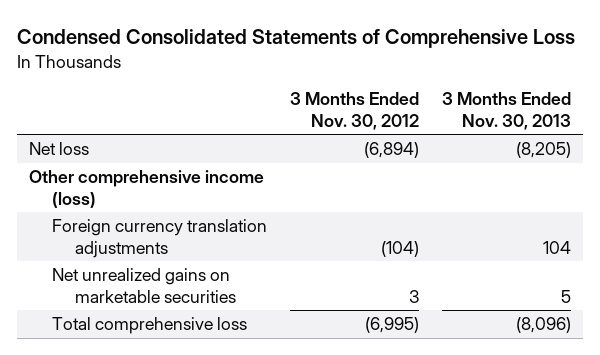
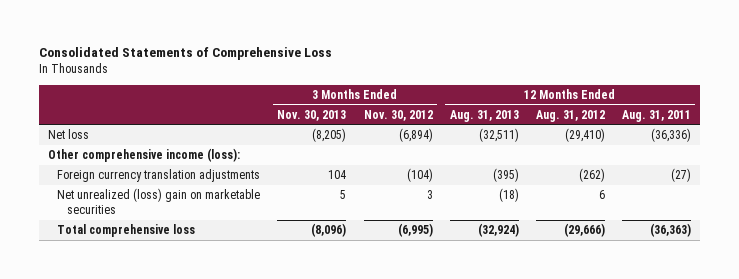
- Condensed Consolidated Statements of Comprehensive Loss
+ Consolidated Statements of Comprehensive Loss
- | 3 Months Ended Nov. 30, 2012 | 3 Months Ended Nov. 30, 2013
+ | 3 Months Ended Nov. 30, 2013 | 3 Months Ended Nov. 30, 2012 | 12 Months Ended Aug. 31, 2013 | 12 Months Ended Aug. 31, 2012 | 12 Months Ended Aug. 31, 2011
- Other comprehensive income (loss)
+ Other comprehensive income (loss):
- Net unrealized gains on marketable securities | 3 | 5
+ Net unrealized (loss) gain on marketable securities | 5 | 3 | (18) | 6 |

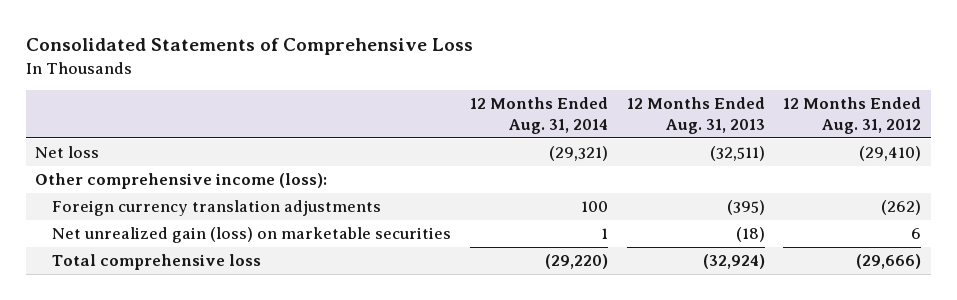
- | 3 Months Ended Nov. 30, 2013 | 3 Months Ended Nov. 30, 2012 | 12 Months Ended Aug. 31, 2013 | 12 Months Ended Aug. 31, 2012 | 12 Months Ended Aug. 31, 2011
+ | 12 Months Ended Aug. 31, 2014 | 12 Months Ended Aug. 31, 2013 | 12 Months Ended Aug. 31, 2012
- Net unrealized (loss) gain on marketable securities | 5 | 3 | (18) | 6 |
+ Net unrealized gain (loss) on marketable securities | 1 | (18) | 6

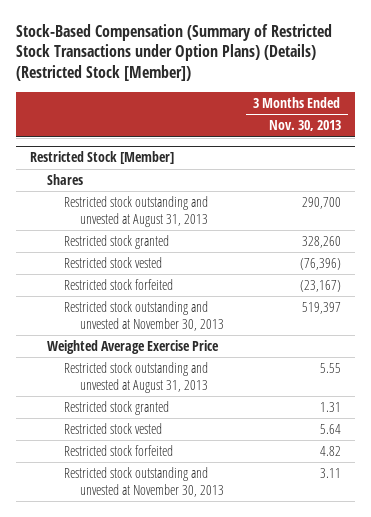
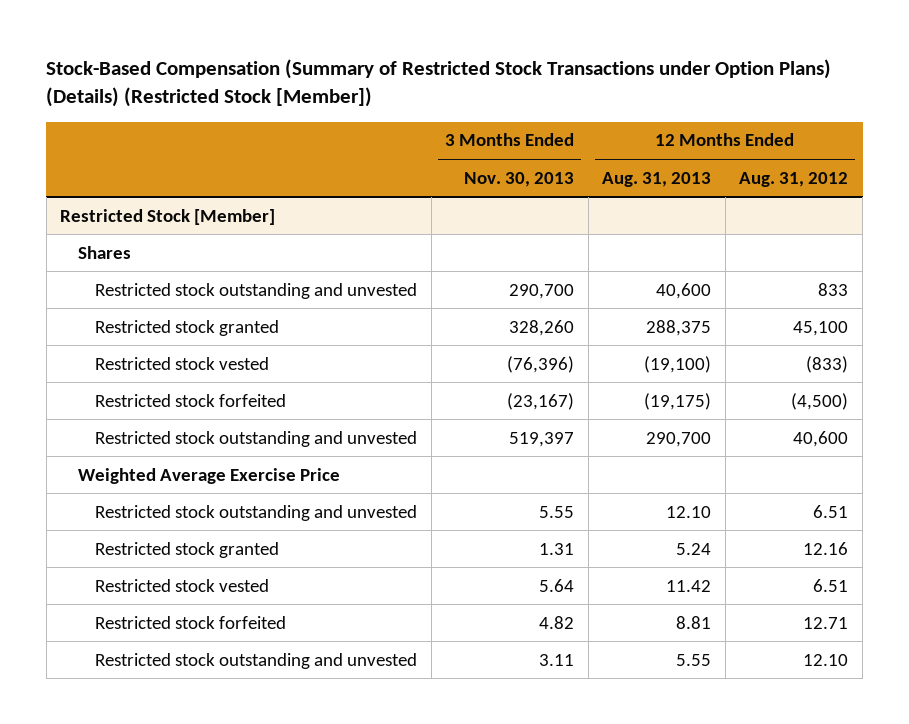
- | 3 Months Ended Nov. 30, 2013
+ | 3 Months Ended Nov. 30, 2013 | 12 Months Ended Aug. 31, 2013 | 12 Months Ended Aug. 31, 2012
@ Restricted Stock [Member]
- Restricted stock outstanding and unvested at August 31, 2013 | 290,700
+ Restricted stock outstanding and unvested | 290,700 | 40,600 | 833
- Restricted stock outstanding and unvested at November 30, 2013 | 519,397
+ Restricted stock outstanding and unvested | 519,397 | 290,700 | 40,600
- Restricted stock outstanding and unvested at August 31, 2013 | 5.55
+ Restricted stock outstanding and unvested | 5.55 | 12.10 | 6.51
- Restricted stock outstanding and unvested at November 30, 2013 | 3.11
+ Restricted stock outstanding and unvested | 3.11 | 5.55 | 12.10

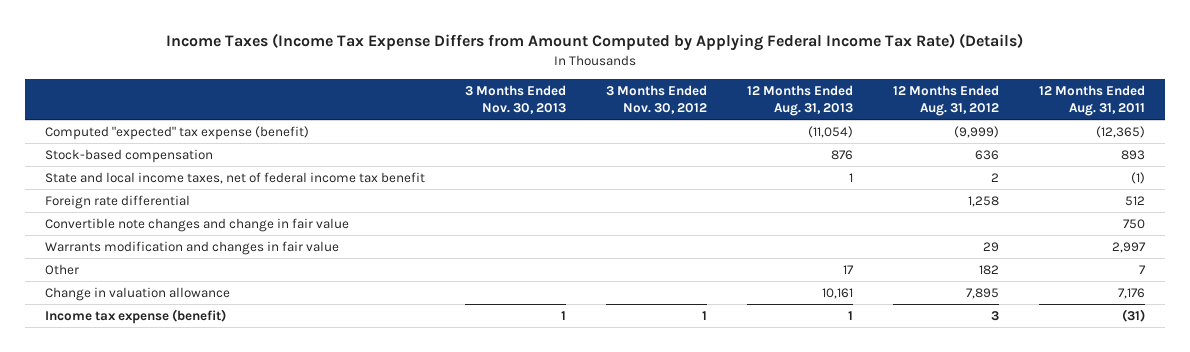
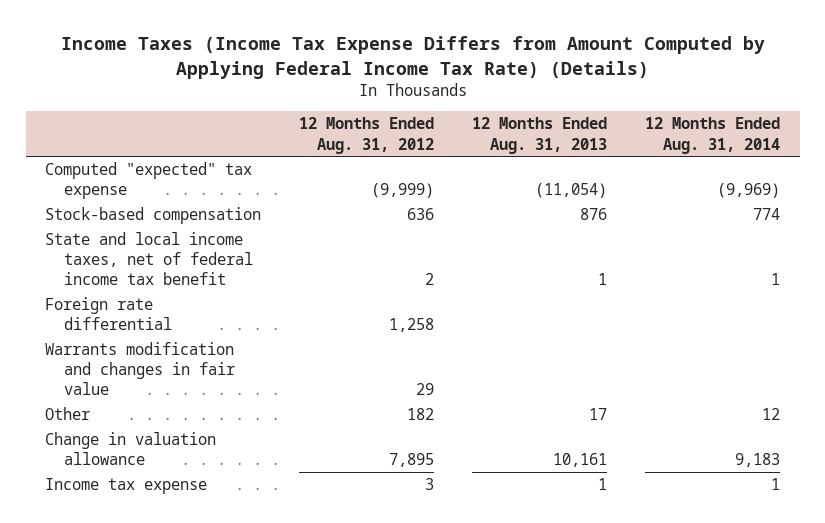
- | 3 Months Ended Nov. 30, 2013 | 3 Months Ended Nov. 30, 2012 | 12 Months Ended Aug. 31, 2013 | 12 Months Ended Aug. 31, 2012 | 12 Months Ended Aug. 31, 2011
+ | 12 Months Ended Aug. 31, 2012 | 12 Months Ended Aug. 31, 2013 | 12 Months Ended Aug. 31, 2014
- Computed "expected" tax expense (benefit) | | | (11,054) | (9,999) | (12,365)
+ Computed "expected" tax expense | (9,999) | (11,054) | (9,969)
- Convertible note changes and change in fair value | | | | | 750
- Income tax expense (benefit) | 1 | 1 | 1 | 3 | (31)
+ Income tax expense | 3 | 1 | 1

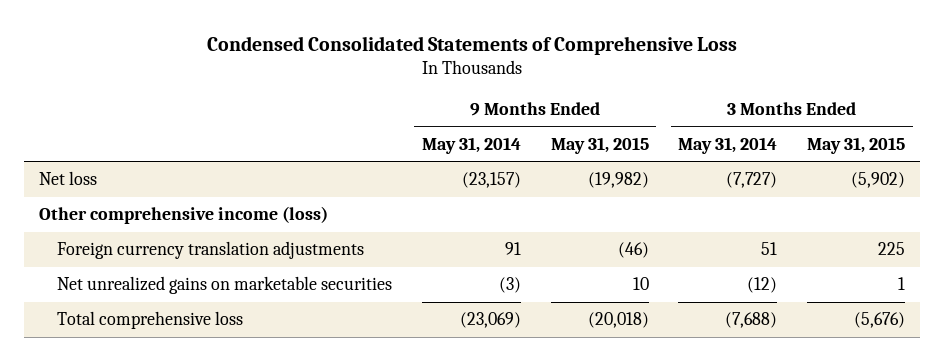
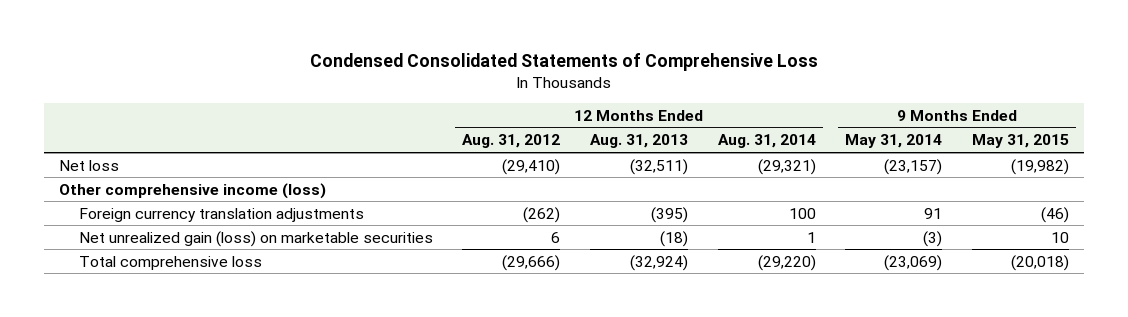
- | 9 Months Ended May 31, 2014 | 9 Months Ended May 31, 2015 | 3 Months Ended May 31, 2014 | 3 Months Ended May 31, 2015
+ | 12 Months Ended Aug. 31, 2012 | 12 Months Ended Aug. 31, 2013 | 12 Months Ended Aug. 31, 2014 | 9 Months Ended May 31, 2014 | 9 Months Ended May 31, 2015
- Net unrealized gains on marketable securities | (3) | 10 | (12) | 1
+ Net unrealized gain (loss) on marketable securities | 6 | (18) | 1 | (3) | 10

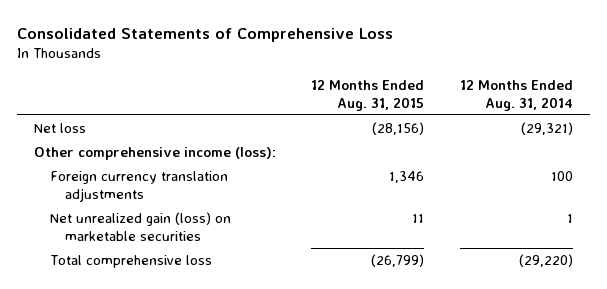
- Condensed Consolidated Statements of Comprehensive Loss
+ Consolidated Statements of Comprehensive Loss
- | 12 Months Ended Aug. 31, 2012 | 12 Months Ended Aug. 31, 2013 | 12 Months Ended Aug. 31, 2014 | 9 Months Ended May 31, 2014 | 9 Months Ended May 31, 2015
+ | 12 Months Ended Aug. 31, 2015 | 12 Months Ended Aug. 31, 2014
- Other comprehensive income (loss)
+ Other comprehensive income (loss):

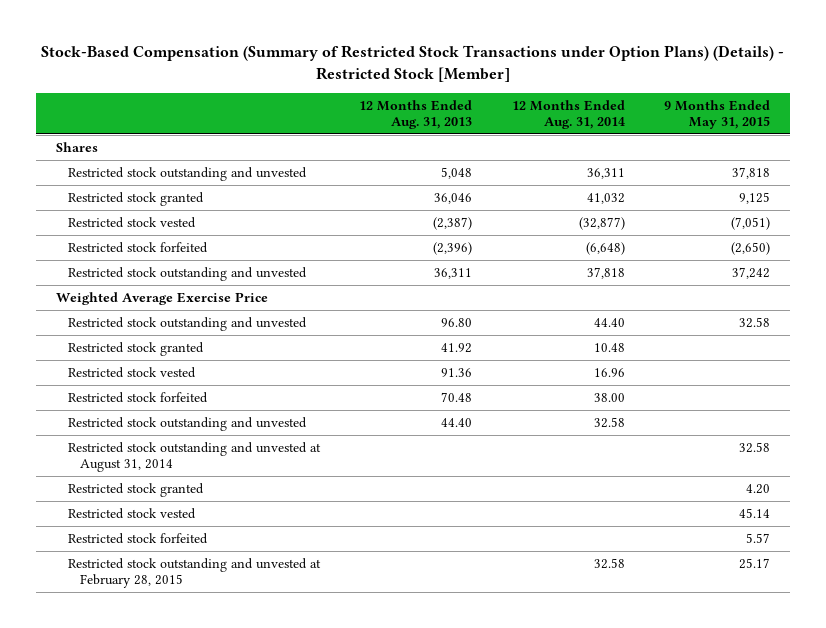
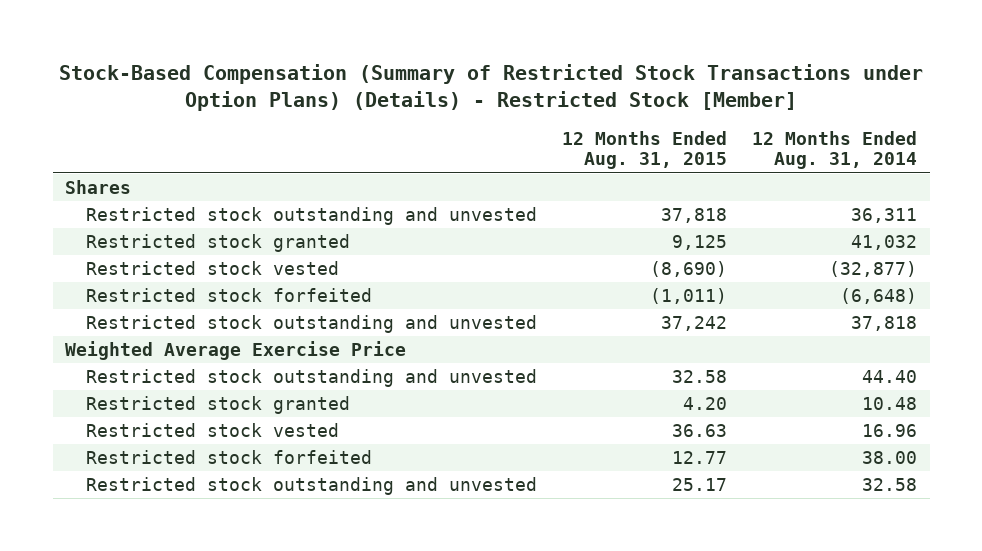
- | 12 Months Ended Aug. 31, 2013 | 12 Months Ended Aug. 31, 2014 | 9 Months Ended May 31, 2015
+ | 12 Months Ended Aug. 31, 2015 | 12 Months Ended Aug. 31, 2014
- Restricted stock outstanding and unvested at August 31, 2014 | | | 32.58
- Restricted stock granted | | | 4.20
- Restricted stock vested | | | 45.14
- Restricted stock forfeited | | | 5.57
- Restricted stock outstanding and unvested at February 28, 2015 | | 32.58 | 25.17

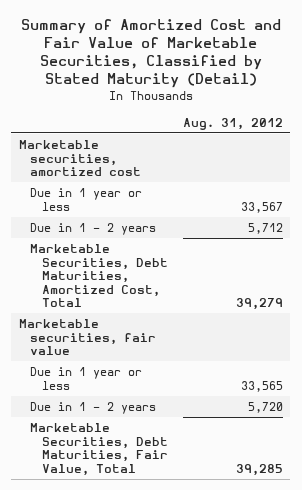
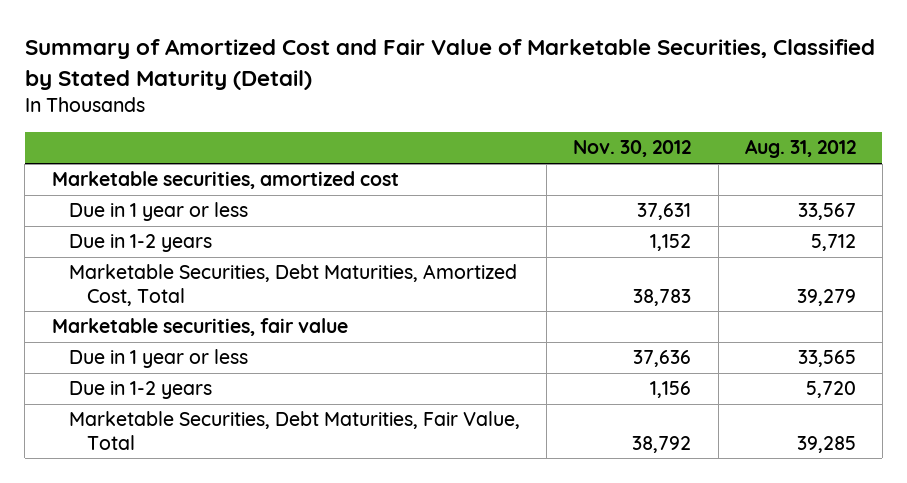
- | Aug. 31, 2012
+ | Nov. 30, 2012 | Aug. 31, 2012
- Due in 1 - 2 years | 5,712
+ Due in 1-2 years | 1,152 | 5,712
- Due in 1 - 2 years | 5,720
+ Due in 1-2 years | 1,156 | 5,720

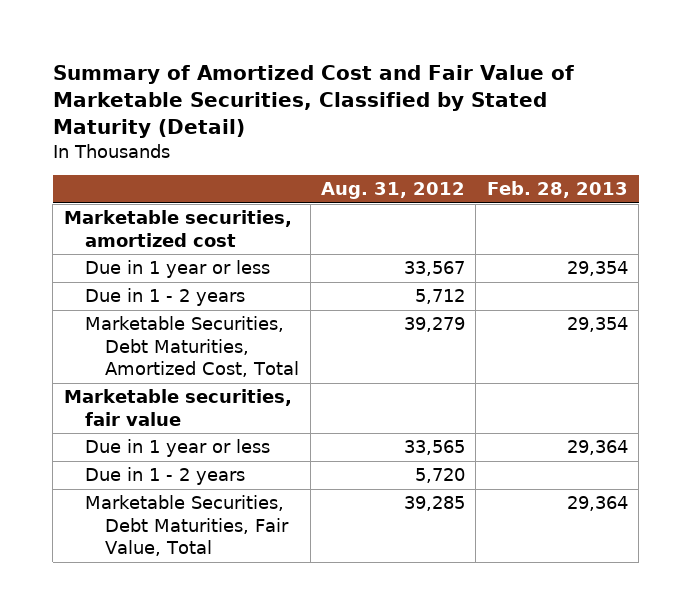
- | Nov. 30, 2012 | Aug. 31, 2012
+ | Aug. 31, 2012 | Feb. 28, 2013
- Due in 1-2 years | 1,152 | 5,712
+ Due in 1 - 2 years | 5,712 |
- Due in 1-2 years | 1,156 | 5,720
+ Due in 1 - 2 years | 5,720 |

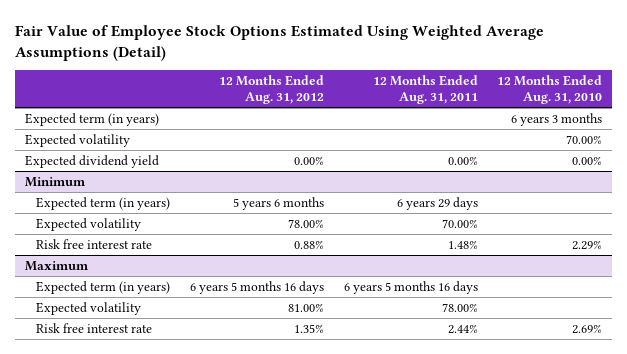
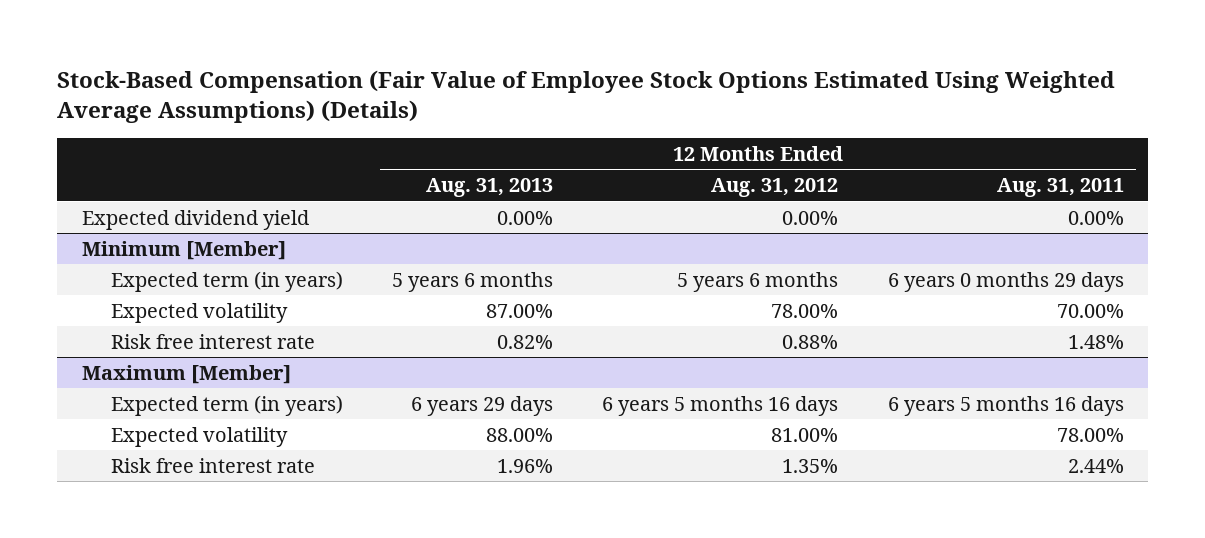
- Fair Value of Employee Stock Options Estimated Using Weighted Average Assumptions (Detail)
+ Stock-Based Compensation (Fair Value of Employee Stock Options Estimated Using Weighted Average Assumptions) (Details)
- | 12 Months Ended Aug. 31, 2012 | 12 Months Ended Aug. 31, 2011 | 12 Months Ended Aug. 31, 2010
+ | 12 Months Ended Aug. 31, 2013 | 12 Months Ended Aug. 31, 2012 | 12 Months Ended Aug. 31, 2011
- Expected term (in years) | | | 6 years 3 months
- Expected volatility | | | 70.00%
- Minimum
- Expected term (in years) | 5 years 6 months | 6 years 29 days |
+ Minimum [Member]
+ Expected term (in years) | 5 years 6 months | 5 years 6 months | 6 years 0 months 29 days
- Maximum
+ Maximum [Member]

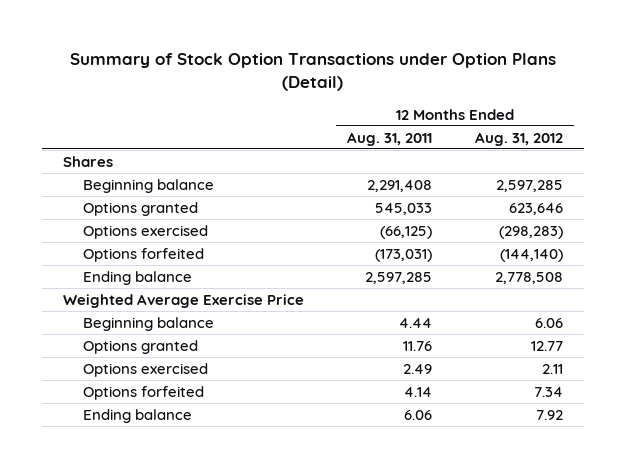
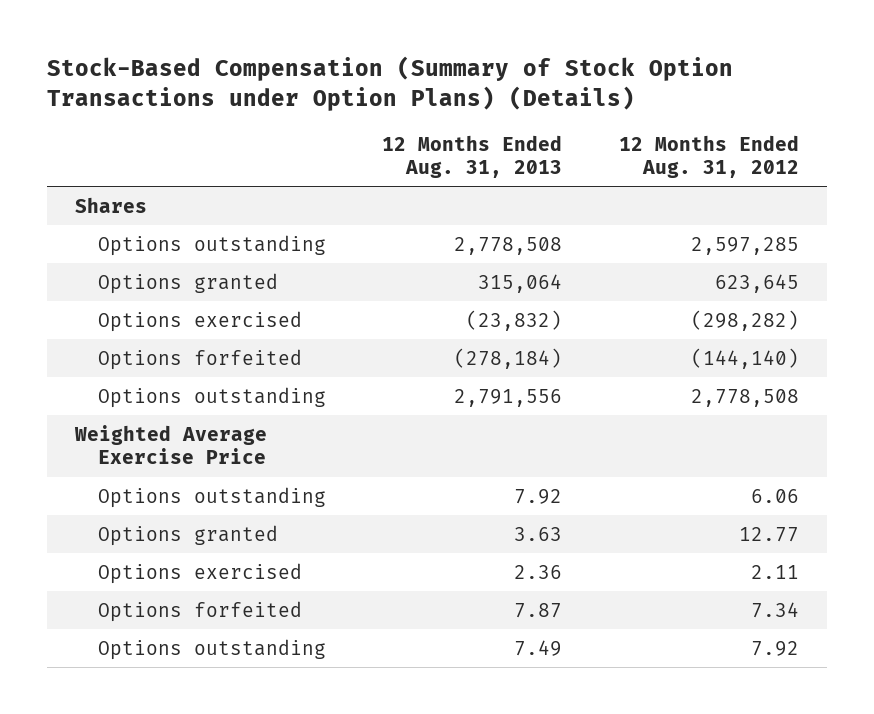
- Summary of Stock Option Transactions under Option Plans (Detail)
+ Stock-Based Compensation (Summary of Stock Option Transactions under Option Plans) (Details)
- | 12 Months Ended Aug. 31, 2011 | 12 Months Ended Aug. 31, 2012
+ | 12 Months Ended Aug. 31, 2013 | 12 Months Ended Aug. 31, 2012
- Beginning balance | 2,291,408 | 2,597,285
- Options granted | 545,033 | 623,646
- Options exercised | (66,125) | (298,283)
+ Options outstanding | 2,778,508 | 2,597,285
+ Options granted | 315,064 | 623,645
+ Options exercised | (23,832) | (298,282)
- Ending balance | 2,597,285 | 2,778,508
+ Options outstanding | 2,791,556 | 2,778,508
- Beginning balance | 4.44 | 6.06
+ Options outstanding | 7.92 | 6.06
- Ending balance | 6.06 | 7.92
+ Options outstanding | 7.49 | 7.92

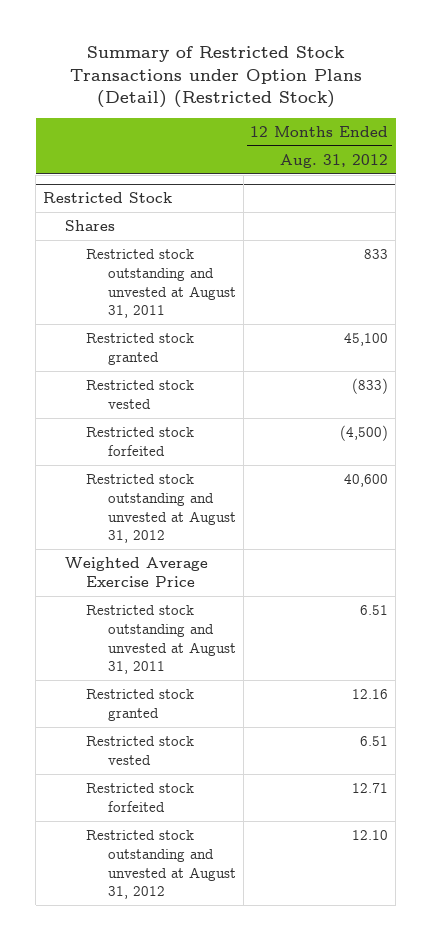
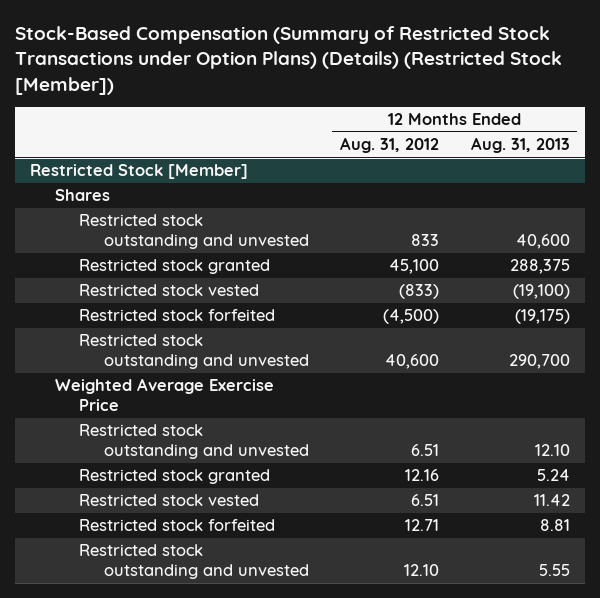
- Summary of Restricted Stock Transactions under Option Plans (Detail) (Restricted Stock)
+ Stock-Based Compensation (Summary of Restricted Stock Transactions under Option Plans) (Details) (Restricted Stock [Member])
- | 12 Months Ended Aug. 31, 2012
+ | 12 Months Ended Aug. 31, 2012 | 12 Months Ended Aug. 31, 2013
- Restricted Stock
+ Restricted Stock [Member]
- Restricted stock outstanding and unvested at August 31, 2011 | 833
+ Restricted stock outstanding and unvested | 833 | 40,600
- Restricted stock outstanding and unvested at August 31, 2012 | 40,600
+ Restricted stock outstanding and unvested | 40,600 | 290,700
- Restricted stock outstanding and unvested at August 31, 2011 | 6.51
+ Restricted stock outstanding and unvested | 6.51 | 12.10
- Restricted stock outstanding and unvested at August 31, 2012 | 12.10
+ Restricted stock outstanding and unvested | 12.10 | 5.55

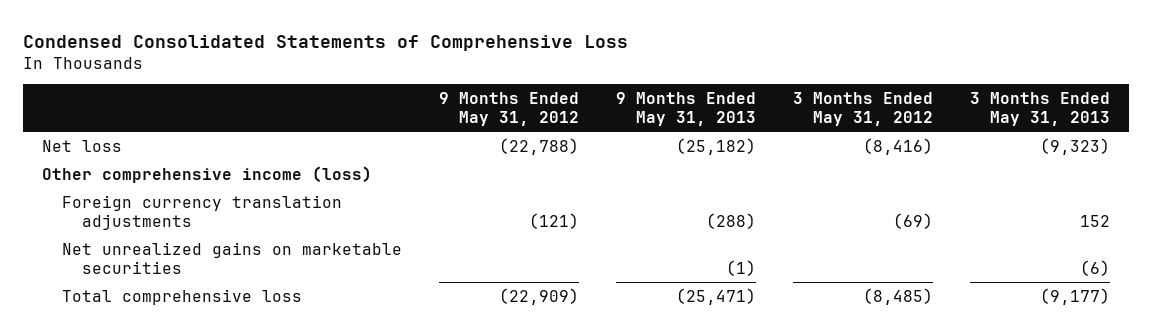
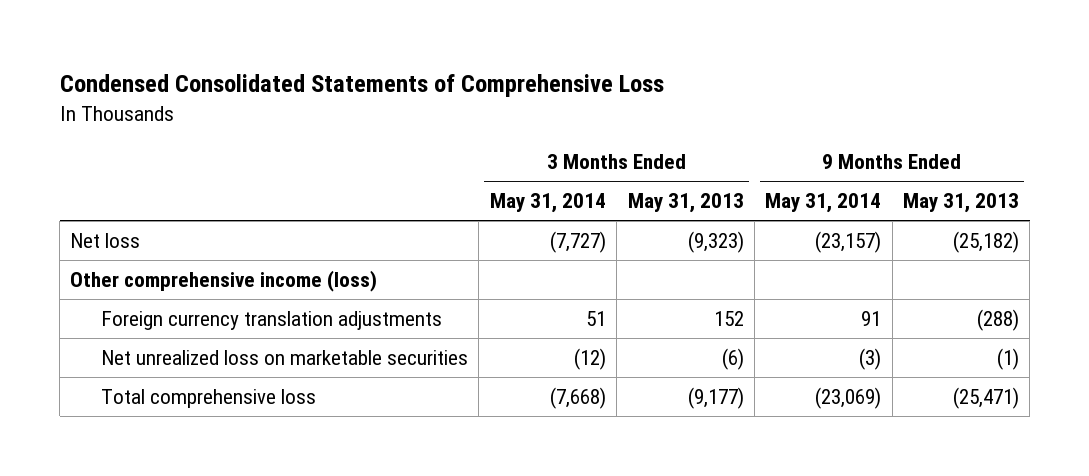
- | 9 Months Ended May 31, 2012 | 9 Months Ended May 31, 2013 | 3 Months Ended May 31, 2012 | 3 Months Ended May 31, 2013
+ | 3 Months Ended May 31, 2014 | 3 Months Ended May 31, 2013 | 9 Months Ended May 31, 2014 | 9 Months Ended May 31, 2013
- Net unrealized gains on marketable securities | | (1) | | (6)
+ Net unrealized loss on marketable securities | (12) | (6) | (3) | (1)

